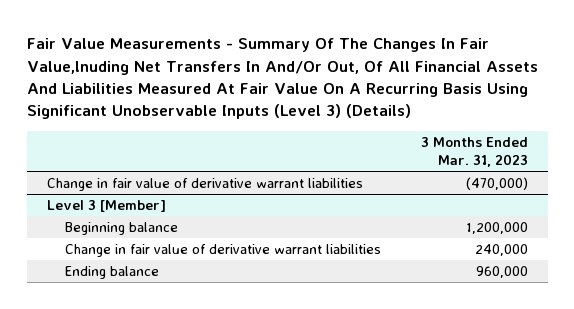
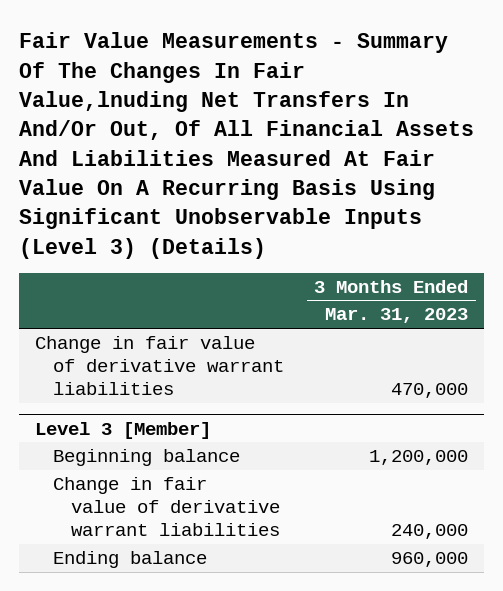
- Change in fair value of derivative warrant liabilities | (470,000)
+ Change in fair value of derivative warrant liabilities | 470,000

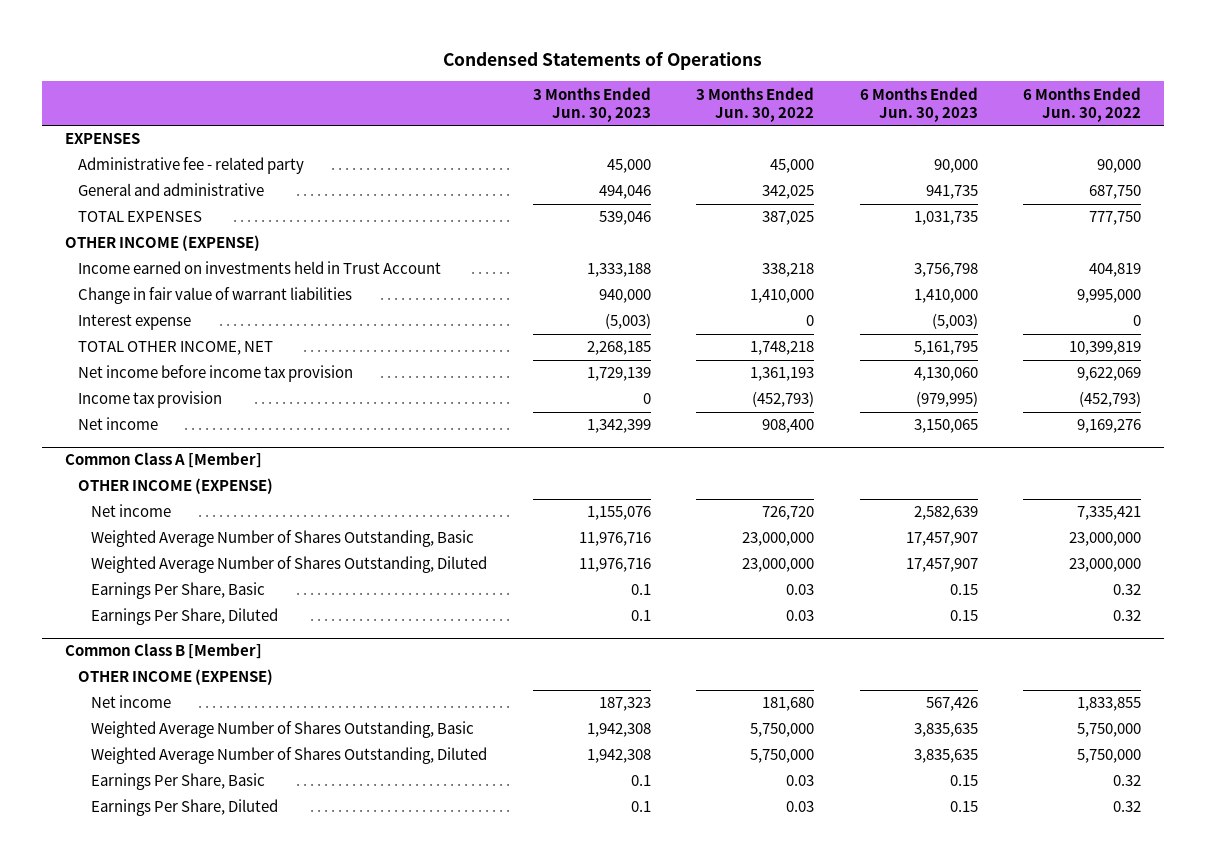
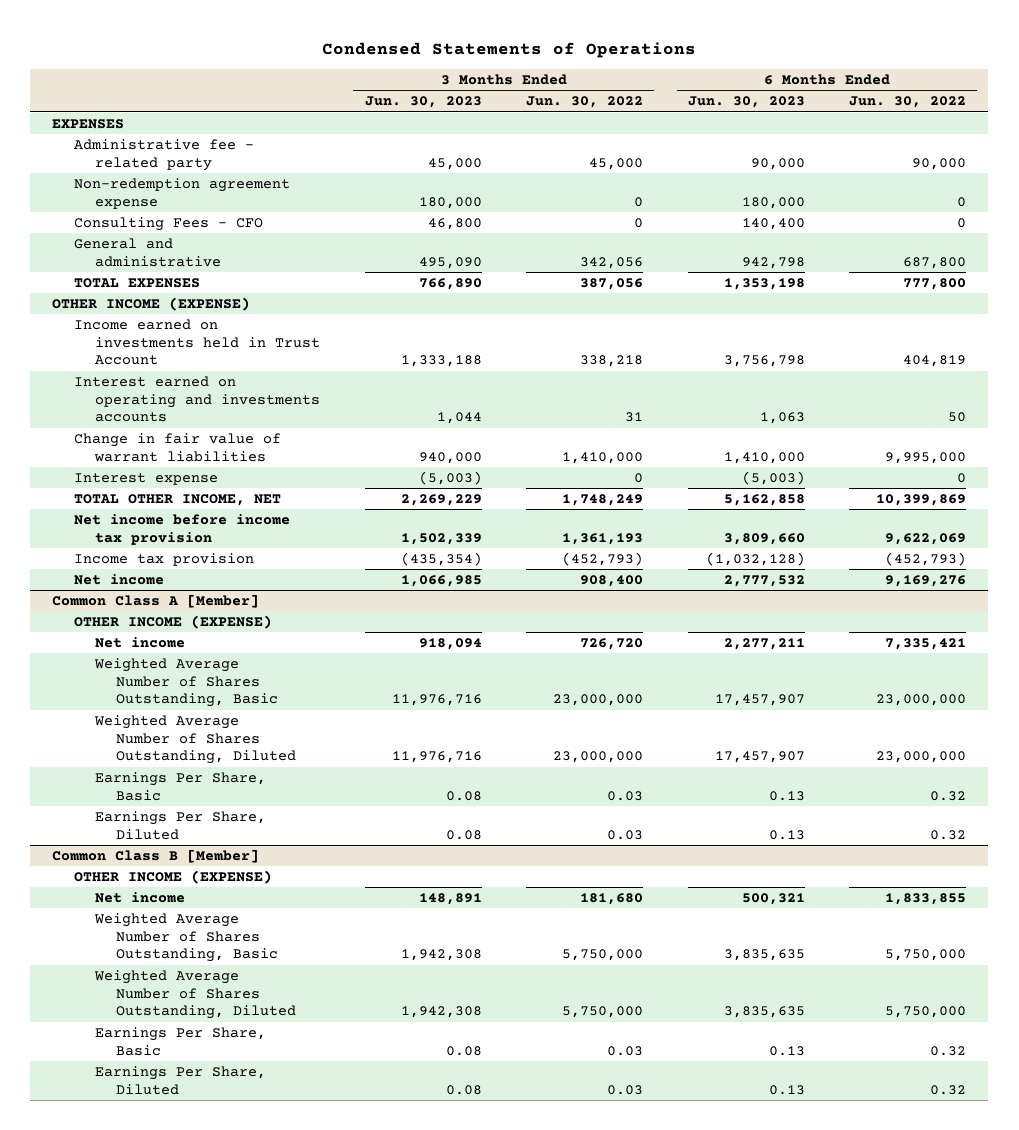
- General and administrative | 494,046 | 342,025 | 941,735 | 687,750
- TOTAL EXPENSES | 539,046 | 387,025 | 1,031,735 | 777,750
+ Non-redemption agreement expense | 180,000 | 0 | 180,000 | 0
+ Consulting Fees - CFO | 46,800 | 0 | 140,400 | 0
+ General and administrative | 495,090 | 342,056 | 942,798 | 687,800
+ TOTAL EXPENSES | 766,890 | 387,056 | 1,353,198 | 777,800
+ Interest earned on operating and investments accounts | 1,044 | 31 | 1,063 | 50
- TOTAL OTHER INCOME, NET | 2,268,185 | 1,748,218 | 5,161,795 | 10,399,819
- Net income before income tax provision | 1,729,139 | 1,361,193 | 4,130,060 | 9,622,069
- Income tax provision | 0 | (452,793) | (979,995) | (452,793)
- Net income | 1,342,399 | 908,400 | 3,150,065 | 9,169,276
+ TOTAL OTHER INCOME, NET | 2,269,229 | 1,748,249 | 5,162,858 | 10,399,869
+ Net income before income tax provision | 1,502,339 | 1,361,193 | 3,809,660 | 9,622,069
+ Income tax provision | (435,354) | (452,793) | (1,032,128) | (452,793)
+ Net income | 1,066,985 | 908,400 | 2,777,532 | 9,169,276
@ Common Class A [Member]
- Net income | 1,155,076 | 726,720 | 2,582,639 | 7,335,421
+ Net income | 918,094 | 726,720 | 2,277,211 | 7,335,421
- Earnings Per Share, Basic | 0.1 | 0.03 | 0.15 | 0.32
- Earnings Per Share, Diluted | 0.1 | 0.03 | 0.15 | 0.32
+ Earnings Per Share, Basic | 0.08 | 0.03 | 0.13 | 0.32
+ Earnings Per Share, Diluted | 0.08 | 0.03 | 0.13 | 0.32
@ Common Class B [Member]
- Net income | 187,323 | 181,680 | 567,426 | 1,833,855
+ Net income | 148,891 | 181,680 | 500,321 | 1,833,855
- Earnings Per Share, Basic | 0.1 | 0.03 | 0.15 | 0.32
- Earnings Per Share, Diluted | 0.1 | 0.03 | 0.15 | 0.32
+ Earnings Per Share, Basic | 0.08 | 0.03 | 0.13 | 0.32
+ Earnings Per Share, Diluted | 0.08 | 0.03 | 0.13 | 0.32

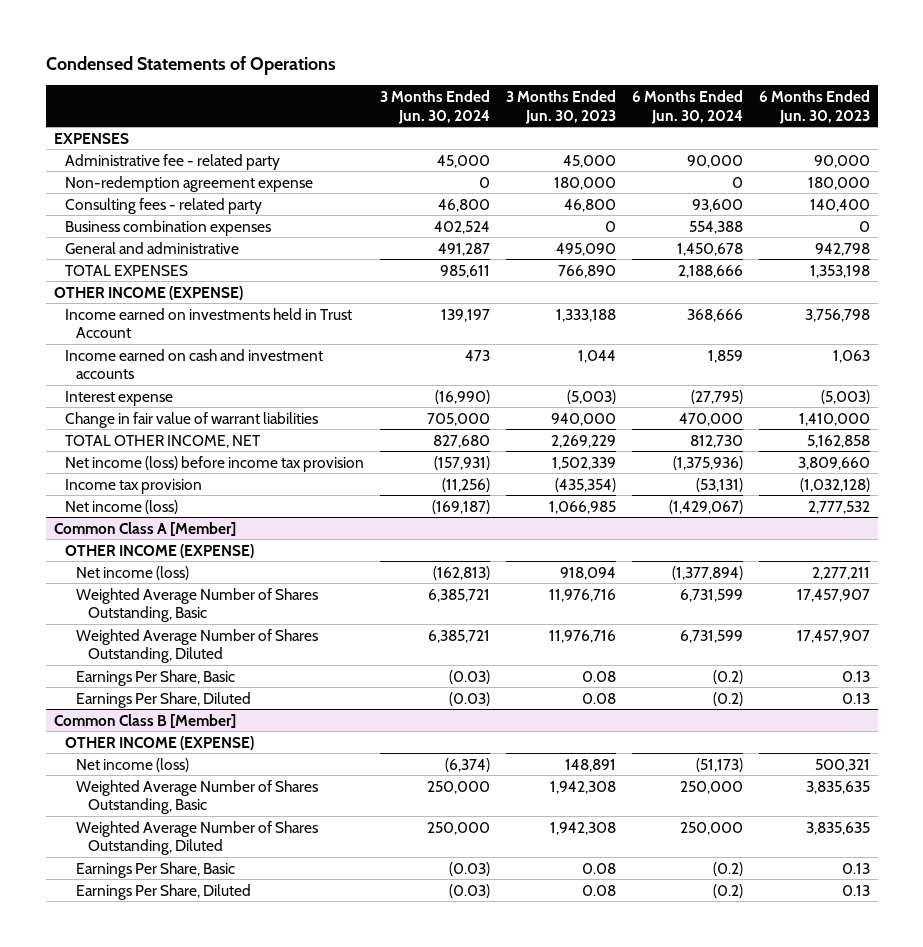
- | 3 Months Ended Jun. 30, 2023 | 3 Months Ended Jun. 30, 2022 | 6 Months Ended Jun. 30, 2023 | 6 Months Ended Jun. 30, 2022
+ | 3 Months Ended Jun. 30, 2024 | 3 Months Ended Jun. 30, 2023 | 6 Months Ended Jun. 30, 2024 | 6 Months Ended Jun. 30, 2023
- Consulting Fees - CFO | 46,800 | 0 | 140,400 | 0
+ Consulting fees - related party | 46,800 | 46,800 | 93,600 | 140,400
+ Business combination expenses | 402,524 | 0 | 554,388 | 0
- Interest earned on operating and investments accounts | 1,044 | 31 | 1,063 | 50
+ Income earned on cash and investment accounts | 473 | 1,044 | 1,859 | 1,063
moved down: Change in fair value of warrant liabilities | 705,000 | 940,000 | 470,000 | 1,410,000
- Net income before income tax provision | 1,502,339 | 1,361,193 | 3,809,660 | 9,622,069
+ Net income (loss) before income tax provision | (157,931) | 1,502,339 | (1,375,936) | 3,809,660
- Net income | 1,066,985 | 908,400 | 2,777,532 | 9,169,276
+ Net income (loss) | (169,187) | 1,066,985 | (1,429,067) | 2,777,532
@ Common Class A [Member]
- Net income | 918,094 | 726,720 | 2,277,211 | 7,335,421
+ Net income (loss) | (162,813) | 918,094 | (1,377,894) | 2,277,211
@ Common Class B [Member]
- Net income | 148,891 | 181,680 | 500,321 | 1,833,855
+ Net income (loss) | (6,374) | 148,891 | (51,173) | 500,321

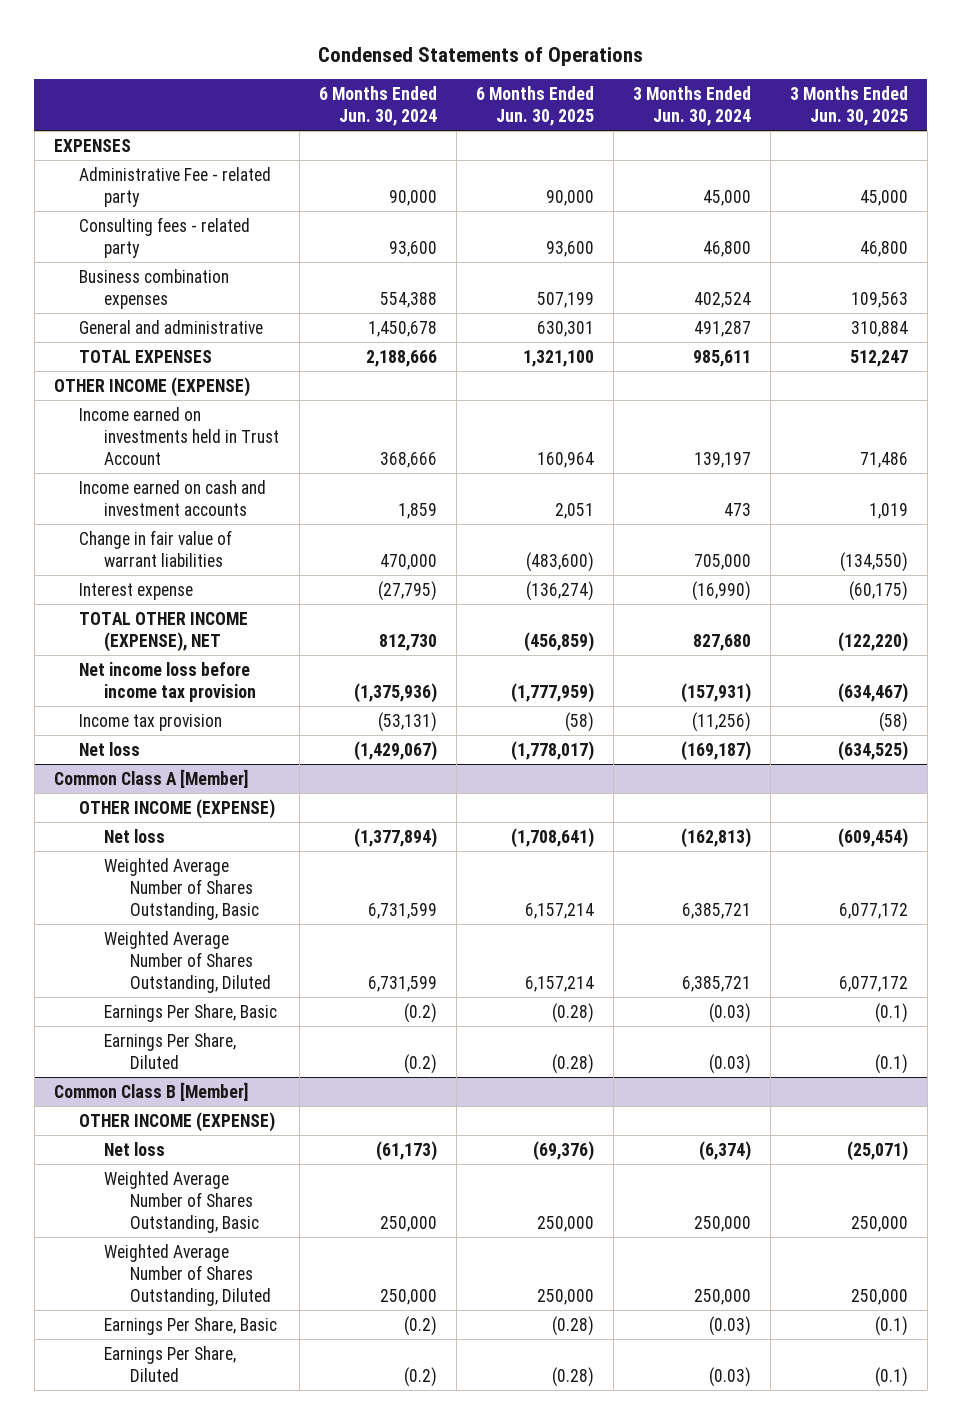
- | 3 Months Ended Jun. 30, 2024 | 3 Months Ended Jun. 30, 2023 | 6 Months Ended Jun. 30, 2024 | 6 Months Ended Jun. 30, 2023
+ | 6 Months Ended Jun. 30, 2024 | 6 Months Ended Jun. 30, 2025 | 3 Months Ended Jun. 30, 2024 | 3 Months Ended Jun. 30, 2025
- Administrative fee - related party | 45,000 | 45,000 | 90,000 | 90,000
- Non-redemption agreement expense | 0 | 180,000 | 0 | 180,000
+ Administrative Fee - related party | 90,000 | 90,000 | 45,000 | 45,000
- TOTAL OTHER INCOME, NET | 827,680 | 2,269,229 | 812,730 | 5,162,858
- Net income (loss) before income tax provision | (157,931) | 1,502,339 | (1,375,936) | 3,809,660
moved down: Interest expense | (27,795) | (136,274) | (16,990) | (60,175)
+ TOTAL OTHER INCOME (EXPENSE), NET | 812,730 | (456,859) | 827,680 | (122,220)
+ Net income loss before income tax provision | (1,375,936) | (1,777,959) | (157,931) | (634,467)
- Net income (loss) | (169,187) | 1,066,985 | (1,429,067) | 2,777,532
+ Net loss | (1,429,067) | (1,778,017) | (169,187) | (634,525)
@ Common Class A [Member]
- Net income (loss) | (162,813) | 918,094 | (1,377,894) | 2,277,211
+ Net loss | (1,377,894) | (1,708,641) | (162,813) | (609,454)
@ Common Class B [Member]
- Net income (loss) | (6,374) | 148,891 | (51,173) | 500,321
+ Net loss | (61,173) | (69,376) | (6,374) | (25,071)

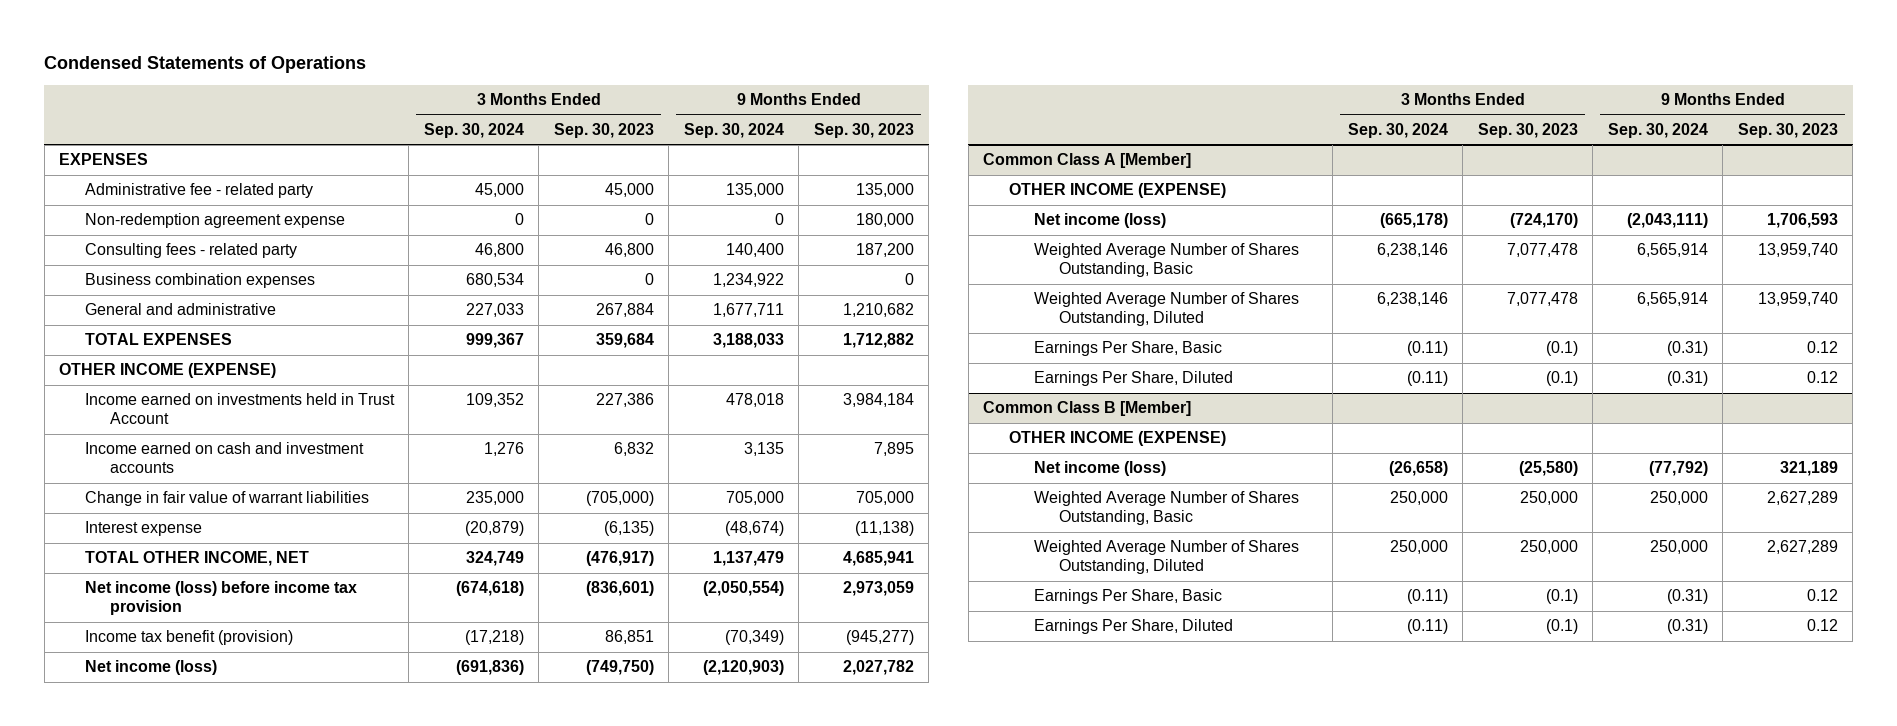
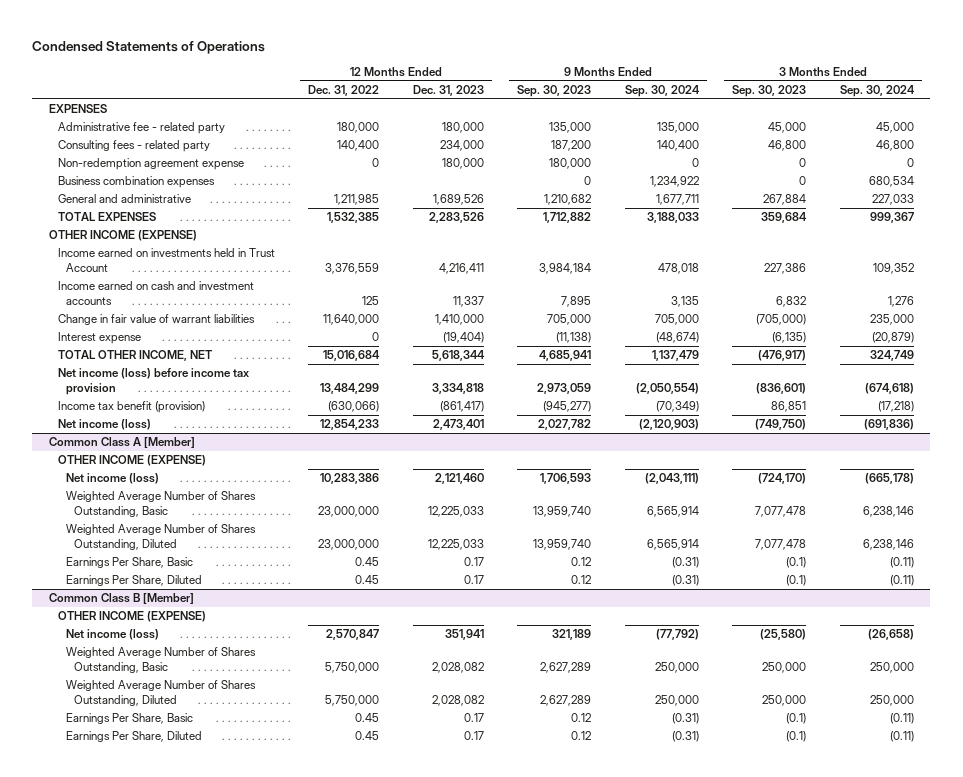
- | 3 Months Ended Sep. 30, 2024 | 3 Months Ended Sep. 30, 2023 | 9 Months Ended Sep. 30, 2024 | 9 Months Ended Sep. 30, 2023
+ | 12 Months Ended Dec. 31, 2022 | 12 Months Ended Dec. 31, 2023 | 9 Months Ended Sep. 30, 2023 | 9 Months Ended Sep. 30, 2024 | 3 Months Ended Sep. 30, 2023 | 3 Months Ended Sep. 30, 2024
moved down: Non-redemption agreement expense | 0 | 180,000 | 180,000 | 0 | 0 | 0

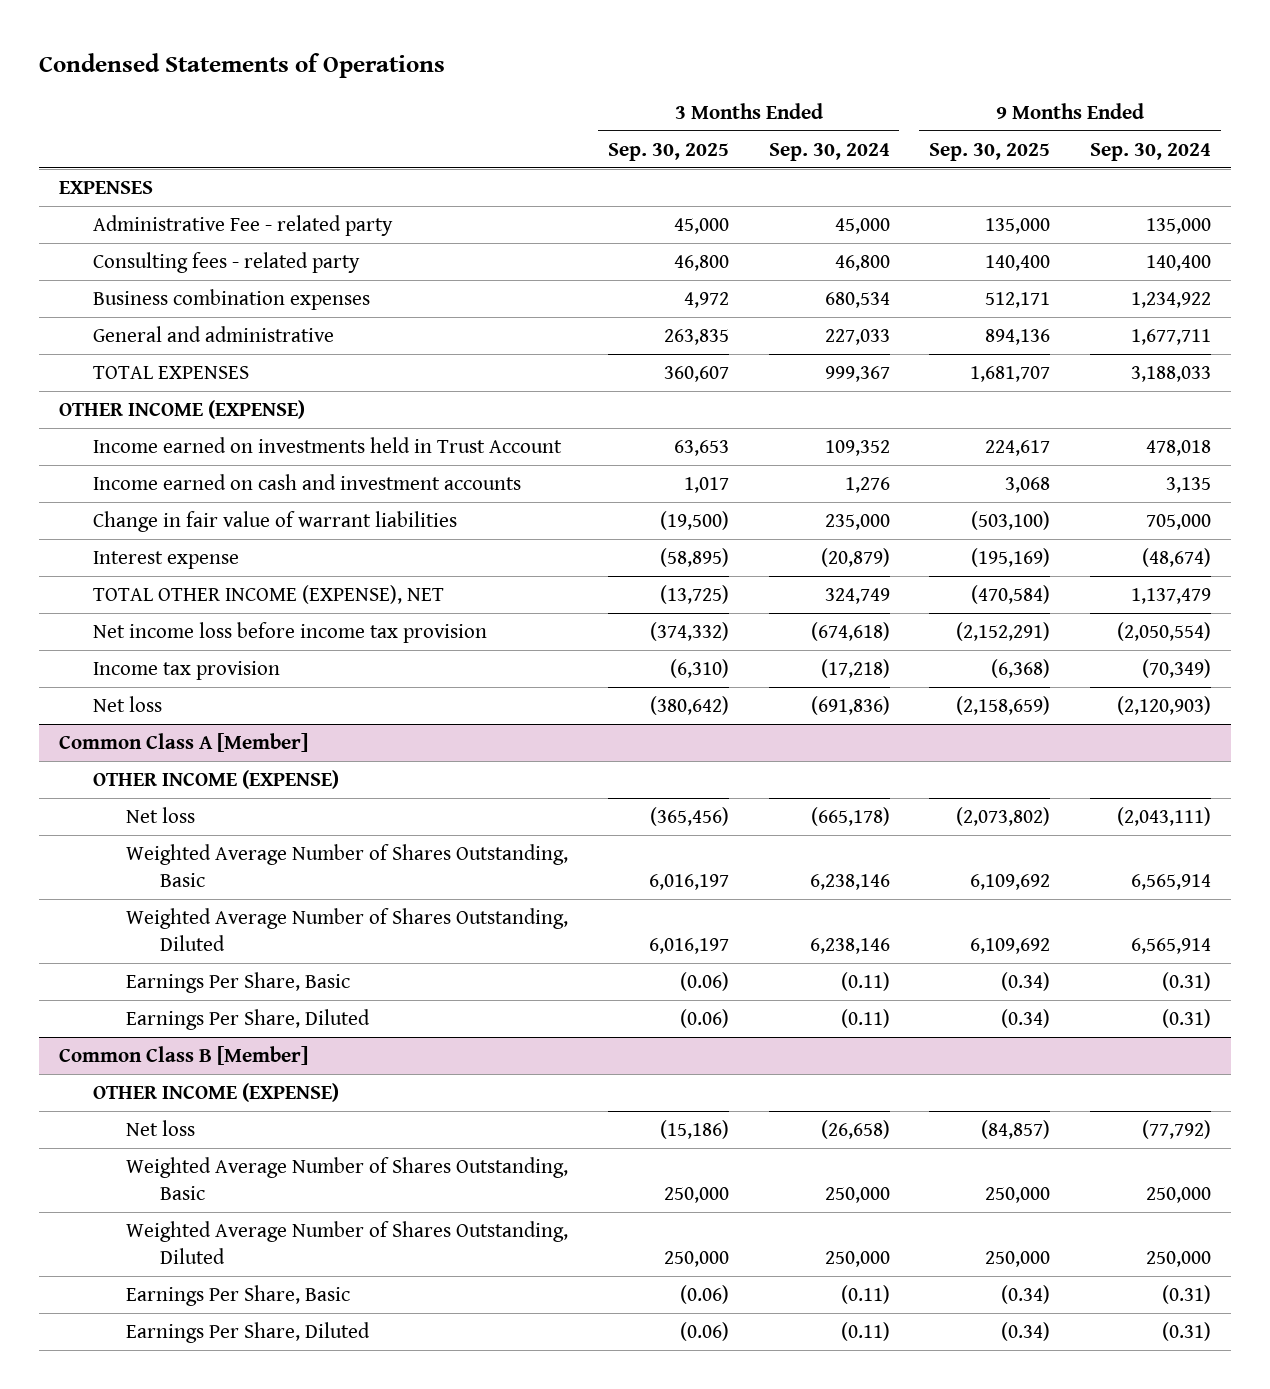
- | 12 Months Ended Dec. 31, 2022 | 12 Months Ended Dec. 31, 2023 | 9 Months Ended Sep. 30, 2023 | 9 Months Ended Sep. 30, 2024 | 3 Months Ended Sep. 30, 2023 | 3 Months Ended Sep. 30, 2024
+ | 3 Months Ended Sep. 30, 2025 | 3 Months Ended Sep. 30, 2024 | 9 Months Ended Sep. 30, 2025 | 9 Months Ended Sep. 30, 2024
- Administrative fee - related party | 180,000 | 180,000 | 135,000 | 135,000 | 45,000 | 45,000
+ Administrative Fee - related party | 45,000 | 45,000 | 135,000 | 135,000
- Non-redemption agreement expense | 0 | 180,000 | 180,000 | 0 | 0 | 0
- TOTAL OTHER INCOME, NET | 15,016,684 | 5,618,344 | 4,685,941 | 1,137,479 | (476,917) | 324,749
- Net income (loss) before income tax provision | 13,484,299 | 3,334,818 | 2,973,059 | (2,050,554) | (836,601) | (674,618)
- Income tax benefit (provision) | (630,066) | (861,417) | (945,277) | (70,349) | 86,851 | (17,218)
- Net income (loss) | 12,854,233 | 2,473,401 | 2,027,782 | (2,120,903) | (749,750) | (691,836)
+ TOTAL OTHER INCOME (EXPENSE), NET | (13,725) | 324,749 | (470,584) | 1,137,479
+ Net income loss before income tax provision | (374,332) | (674,618) | (2,152,291) | (2,050,554)
+ Income tax provision | (6,310) | (17,218) | (6,368) | (70,349)
+ Net loss | (380,642) | (691,836) | (2,158,659) | (2,120,903)
@ Common Class A [Member]
- Net income (loss) | 10,283,386 | 2,121,460 | 1,706,593 | (2,043,111) | (724,170) | (665,178)
+ Net loss | (365,456) | (665,178) | (2,073,802) | (2,043,111)
@ Common Class B [Member]
- Net income (loss) | 2,570,847 | 351,941 | 321,189 | (77,792) | (25,580) | (26,658)
+ Net loss | (15,186) | (26,658) | (84,857) | (77,792)

